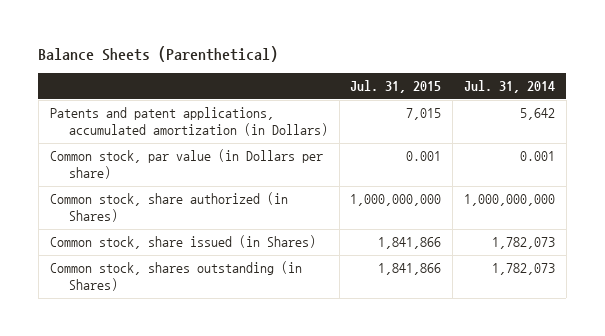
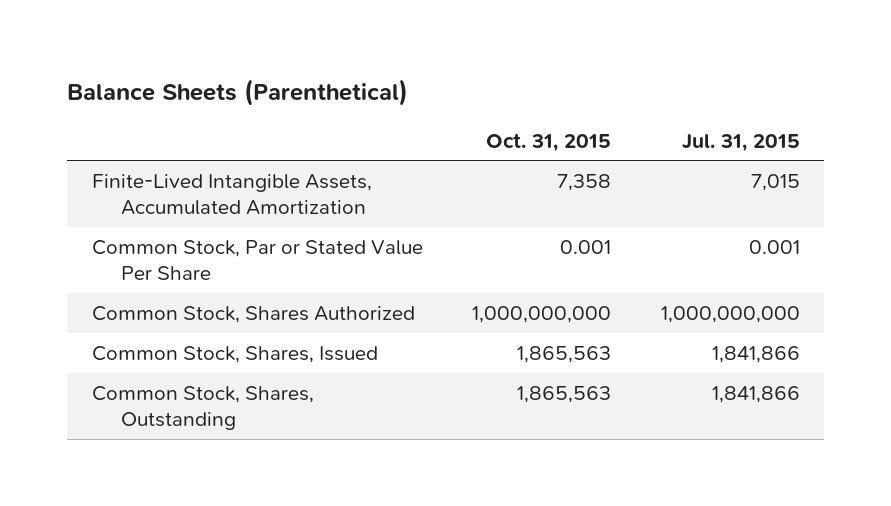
- | Jul. 31, 2015 | Jul. 31, 2014
+ | Oct. 31, 2015 | Jul. 31, 2015
- Patents and patent applications, accumulated amortization (in Dollars) | 7,015 | 5,642
- Common stock, par value (in Dollars per share) | 0.001 | 0.001
- Common stock, share authorized (in Shares) | 1,000,000,000 | 1,000,000,000
- Common stock, share issued (in Shares) | 1,841,866 | 1,782,073
- Common stock, shares outstanding (in Shares) | 1,841,866 | 1,782,073
+ Finite-Lived Intangible Assets, Accumulated Amortization | 7,358 | 7,015
+ Common Stock, Par or Stated Value Per Share | 0.001 | 0.001
+ Common Stock, Shares Authorized | 1,000,000,000 | 1,000,000,000
+ Common Stock, Shares, Issued | 1,865,563 | 1,841,866
+ Common Stock, Shares, Outstanding | 1,865,563 | 1,841,866

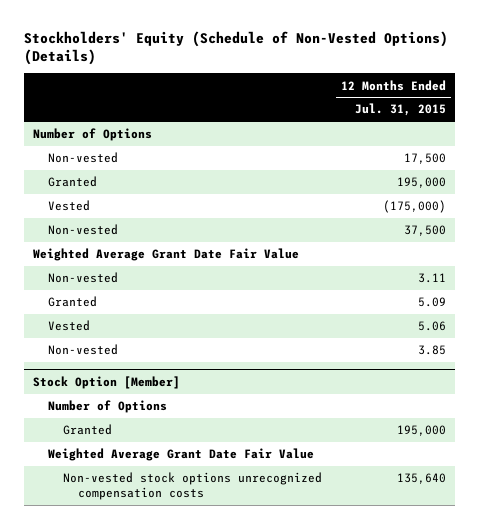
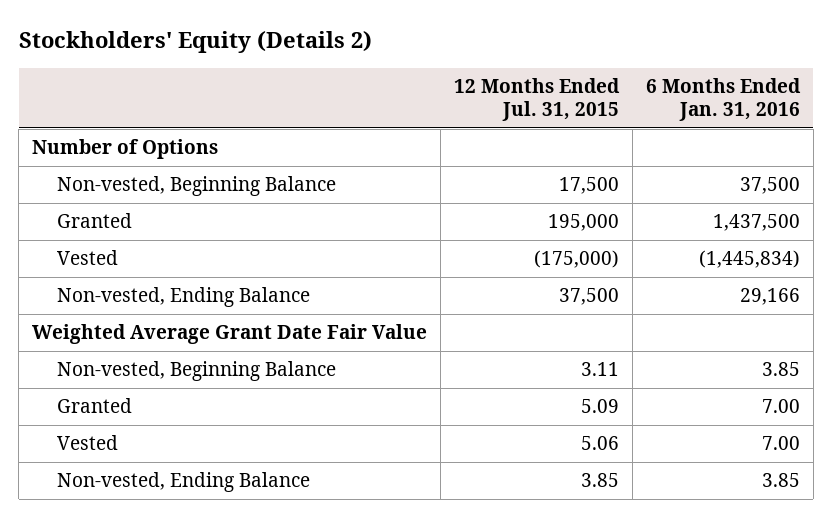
- Stockholders' Equity (Schedule of Non-Vested Options) (Details)
+ Stockholders' Equity (Details 2)
- | 12 Months Ended Jul. 31, 2015
+ | 12 Months Ended Jul. 31, 2015 | 6 Months Ended Jan. 31, 2016
- Non-vested | 17,500
+ Non-vested, Beginning Balance | 17,500 | 37,500
- Non-vested | 37,500
+ Non-vested, Ending Balance | 37,500 | 29,166
- Non-vested | 3.11
+ Non-vested, Beginning Balance | 3.11 | 3.85
- Non-vested | 3.85
- Stock Option [Member]
- Number of Options
- Granted | 195,000
- Weighted Average Grant Date Fair Value
- Non-vested stock options unrecognized compensation costs | 135,640
+ Non-vested, Ending Balance | 3.85 | 3.85

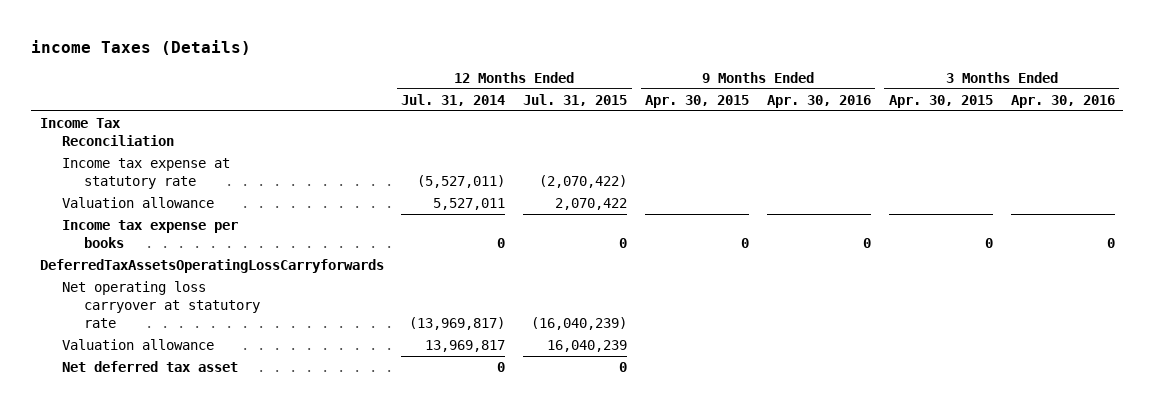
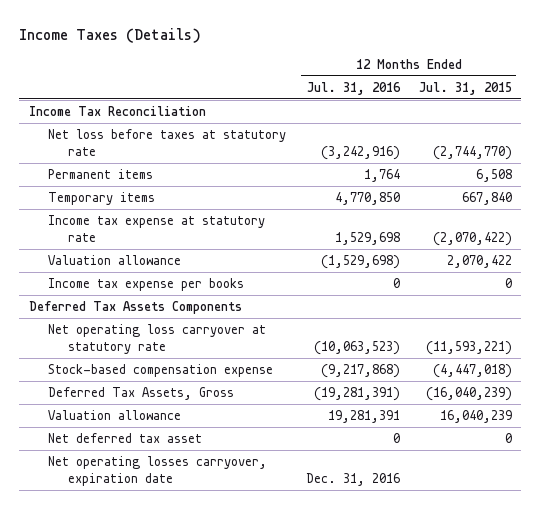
- income Taxes (Details)
+ Income Taxes (Details)
- | 12 Months Ended Jul. 31, 2014 | 12 Months Ended Jul. 31, 2015 | 9 Months Ended Apr. 30, 2015 | 9 Months Ended Apr. 30, 2016 | 3 Months Ended Apr. 30, 2015 | 3 Months Ended Apr. 30, 2016
+ | 12 Months Ended Jul. 31, 2016 | 12 Months Ended Jul. 31, 2015
+ Net loss before taxes at statutory rate | (3,242,916) | (2,744,770)
+ Permanent items | 1,764 | 6,508
+ Temporary items | 4,770,850 | 667,840
- DeferredTaxAssetsOperatingLossCarryforwards
- Net operating loss carryover at statutory rate | (13,969,817) | (16,040,239) | | | |
+ Deferred Tax Assets Components
+ Net operating loss carryover at statutory rate | (10,063,523) | (11,593,221)
+ Stock-based compensation expense | (9,217,868) | (4,447,018)
+ Deferred Tax Assets, Gross | (19,281,391) | (16,040,239)
+ Net operating losses carryover, expiration date | Dec. 31, 2016 |

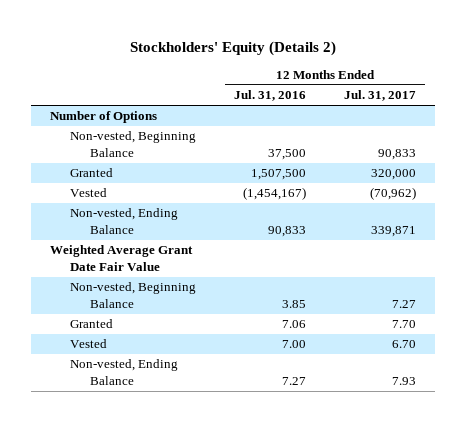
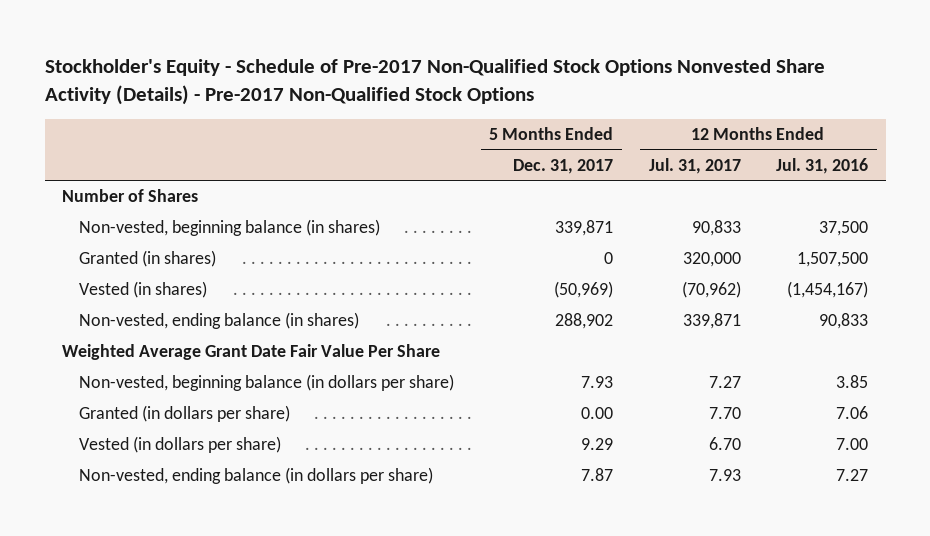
- Stockholders' Equity (Details 2)
+ Stockholder's Equity - Schedule of Pre-2017 Non-Qualified Stock Options Nonvested Share Activity (Details) - Pre-2017 Non-Qualified Stock Options
- | 12 Months Ended Jul. 31, 2016 | 12 Months Ended Jul. 31, 2017
+ | 5 Months Ended Dec. 31, 2017 | 12 Months Ended Jul. 31, 2017 | 12 Months Ended Jul. 31, 2016
- Number of Options
- Non-vested, Beginning Balance | 37,500 | 90,833
- Granted | 1,507,500 | 320,000
- Vested | (1,454,167) | (70,962)
- Non-vested, Ending Balance | 90,833 | 339,871
- Weighted Average Grant Date Fair Value
- Non-vested, Beginning Balance | 3.85 | 7.27
- Granted | 7.06 | 7.70
- Vested | 7.00 | 6.70
- Non-vested, Ending Balance | 7.27 | 7.93
+ Number of Shares
+ Non-vested, beginning balance (in shares) | 339,871 | 90,833 | 37,500
+ Granted (in shares) | 0 | 320,000 | 1,507,500
+ Vested (in shares) | (50,969) | (70,962) | (1,454,167)
+ Non-vested, ending balance (in shares) | 288,902 | 339,871 | 90,833
+ Weighted Average Grant Date Fair Value Per Share
+ Non-vested, beginning balance (in dollars per share) | 7.93 | 7.27 | 3.85
+ Granted (in dollars per share) | 0.00 | 7.70 | 7.06
+ Vested (in dollars per share) | 9.29 | 6.70 | 7.00
+ Non-vested, ending balance (in dollars per share) | 7.87 | 7.93 | 7.27

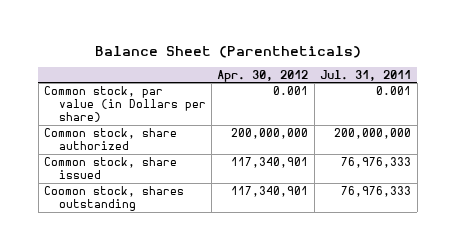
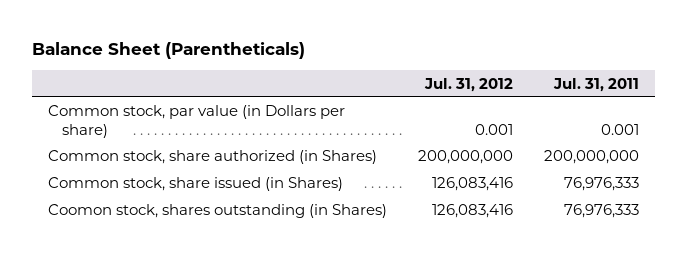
- | Apr. 30, 2012 | Jul. 31, 2011
+ | Jul. 31, 2012 | Jul. 31, 2011
- Common stock, share authorized | 200,000,000 | 200,000,000
- Common stock, share issued | 117,340,901 | 76,976,333
- Coomon stock, shares outstanding | 117,340,901 | 76,976,333
+ Common stock, share authorized (in Shares) | 200,000,000 | 200,000,000
+ Common stock, share issued (in Shares) | 126,083,416 | 76,976,333
+ Coomon stock, shares outstanding (in Shares) | 126,083,416 | 76,976,333

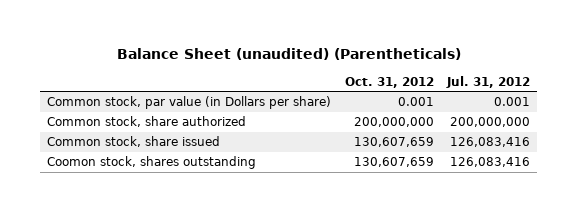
- Balance Sheet (Parentheticals)
+ Balance Sheet (unaudited) (Parentheticals)
- | Jul. 31, 2012 | Jul. 31, 2011
+ | Oct. 31, 2012 | Jul. 31, 2012
- Common stock, share authorized (in Shares) | 200,000,000 | 200,000,000
- Common stock, share issued (in Shares) | 126,083,416 | 76,976,333
- Coomon stock, shares outstanding (in Shares) | 126,083,416 | 76,976,333
+ Common stock, share authorized | 200,000,000 | 200,000,000
+ Common stock, share issued | 130,607,659 | 126,083,416
+ Coomon stock, shares outstanding | 130,607,659 | 126,083,416

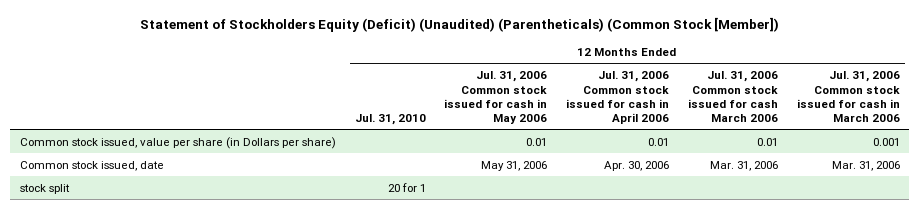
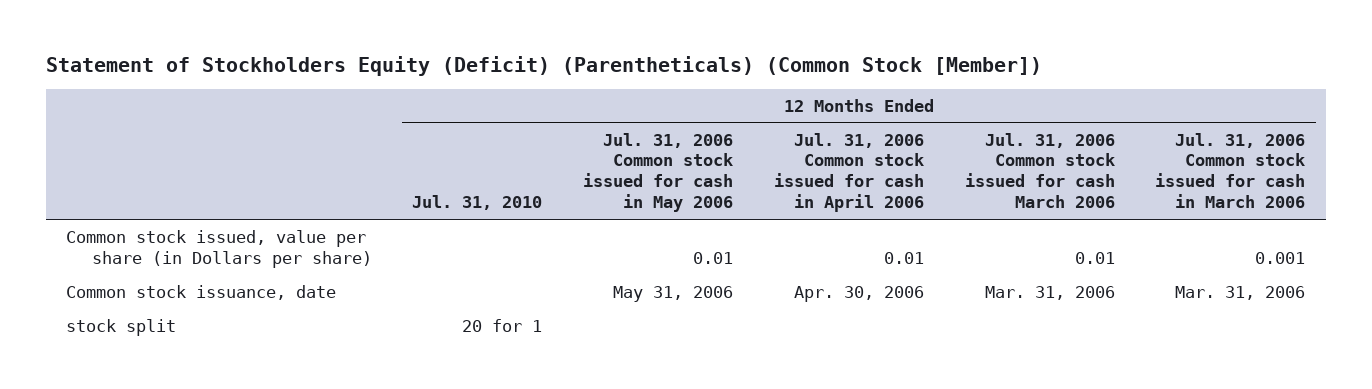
- Statement of Stockholders Equity (Deficit) (Unaudited) (Parentheticals) (Common Stock [Member])
+ Statement of Stockholders Equity (Deficit) (Parentheticals) (Common Stock [Member])
- Common stock issued, date | | May 31, 2006 | Apr. 30, 2006 | Mar. 31, 2006 | Mar. 31, 2006
+ Common stock issuance, date | | May 31, 2006 | Apr. 30, 2006 | Mar. 31, 2006 | Mar. 31, 2006

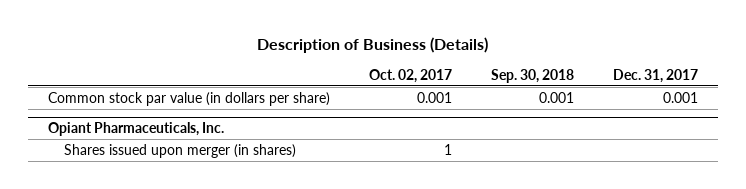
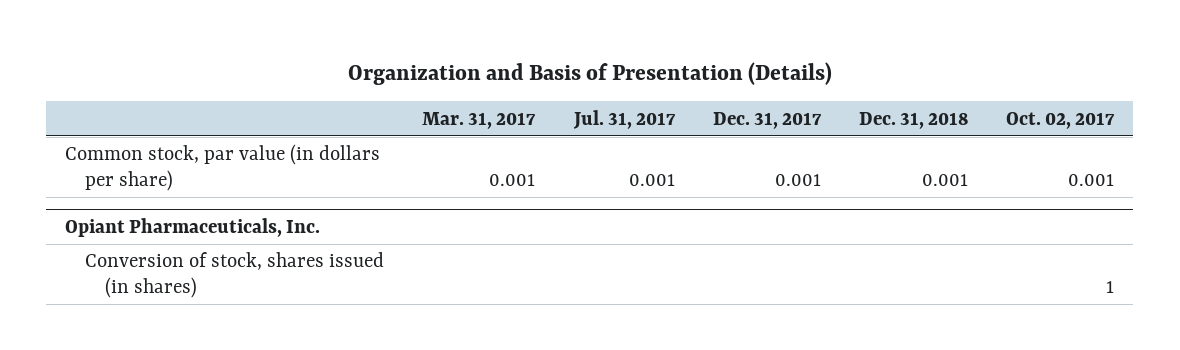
- Description of Business (Details)
+ Organization and Basis of Presentation (Details)
- | Oct. 02, 2017 | Sep. 30, 2018 | Dec. 31, 2017
+ | Mar. 31, 2017 | Jul. 31, 2017 | Dec. 31, 2017 | Dec. 31, 2018 | Oct. 02, 2017
- Common stock par value (in dollars per share) | 0.001 | 0.001 | 0.001
+ Common stock, par value (in dollars per share) | 0.001 | 0.001 | 0.001 | 0.001 | 0.001
@ Opiant Pharmaceuticals, Inc.
- Shares issued upon merger (in shares) | 1 | |
+ Conversion of stock, shares issued (in shares) | | | | | 1

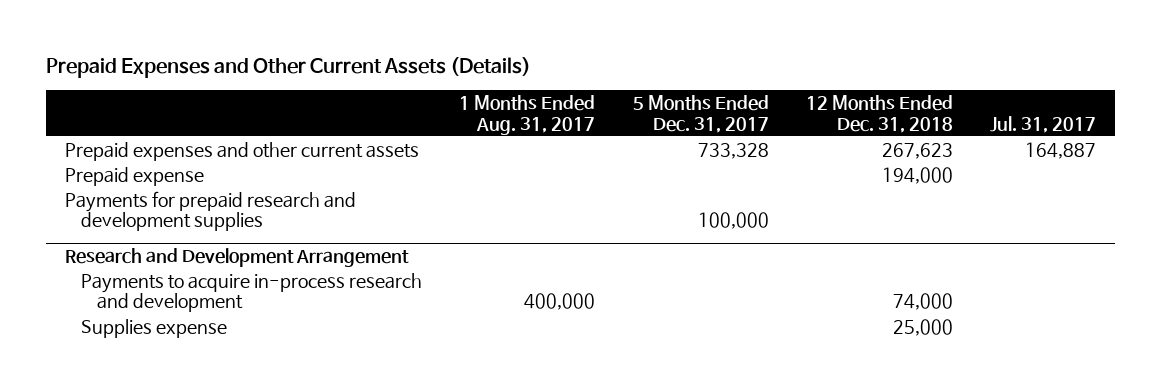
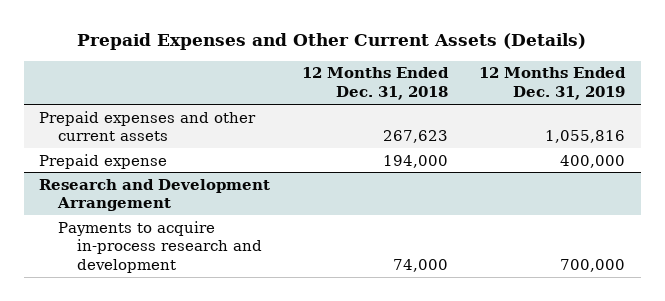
- | 1 Months Ended Aug. 31, 2017 | 5 Months Ended Dec. 31, 2017 | 12 Months Ended Dec. 31, 2018 | Jul. 31, 2017
+ | 12 Months Ended Dec. 31, 2018 | 12 Months Ended Dec. 31, 2019
- Payments for prepaid research and development supplies | | 100,000 | |
@ Research and Development Arrangement
- Supplies expense | | | 25,000 |

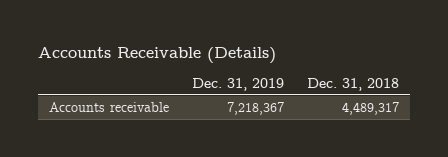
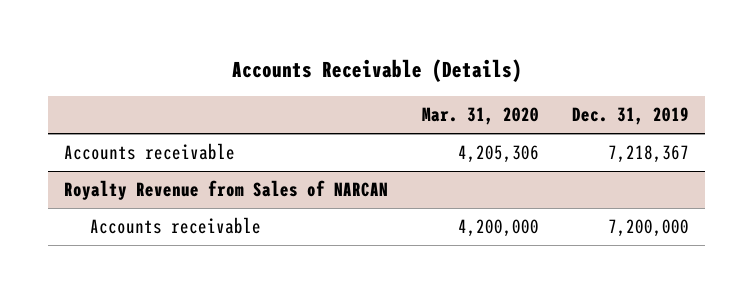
- | Dec. 31, 2019 | Dec. 31, 2018
+ | Mar. 31, 2020 | Dec. 31, 2019
+ Royalty Revenue from Sales of NARCAN
+ Accounts receivable | 4,200,000 | 7,200,000

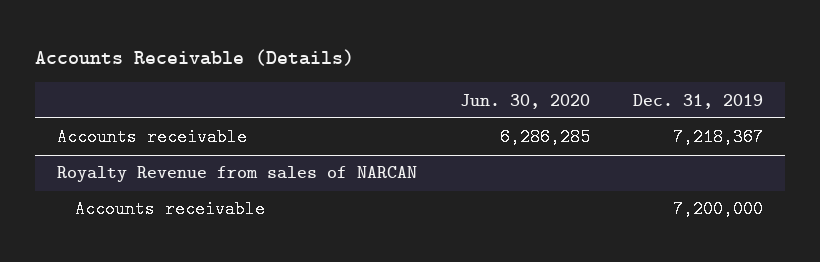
- | Mar. 31, 2020 | Dec. 31, 2019
+ | Jun. 30, 2020 | Dec. 31, 2019
- Royalty Revenue from Sales of NARCAN
+ Royalty Revenue from sales of NARCAN

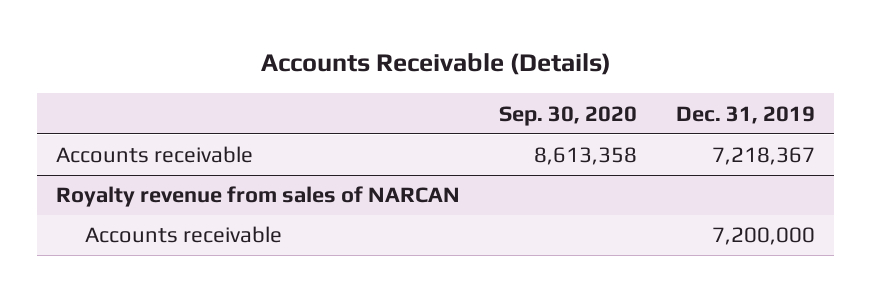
- | Jun. 30, 2020 | Dec. 31, 2019
+ | Sep. 30, 2020 | Dec. 31, 2019
- Royalty Revenue from sales of NARCAN
+ Royalty revenue from sales of NARCAN

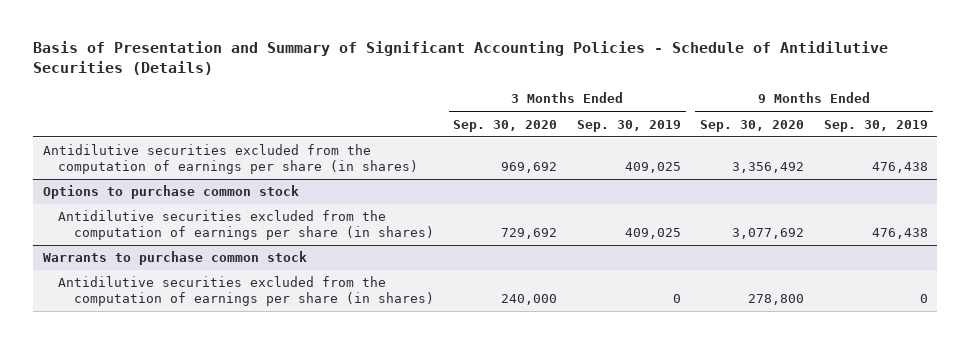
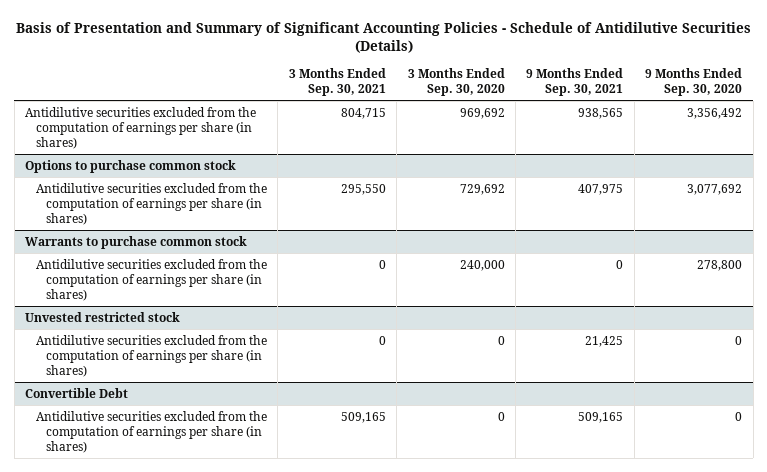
- | 3 Months Ended Sep. 30, 2020 | 3 Months Ended Sep. 30, 2019 | 9 Months Ended Sep. 30, 2020 | 9 Months Ended Sep. 30, 2019
+ | 3 Months Ended Sep. 30, 2021 | 3 Months Ended Sep. 30, 2020 | 9 Months Ended Sep. 30, 2021 | 9 Months Ended Sep. 30, 2020
+ Unvested restricted stock
+ Antidilutive securities excluded from the computation of earnings per share (in shares) | 0 | 0 | 21,425 | 0
+ Convertible Debt
+ Antidilutive securities excluded from the computation of earnings per share (in shares) | 509,165 | 0 | 509,165 | 0

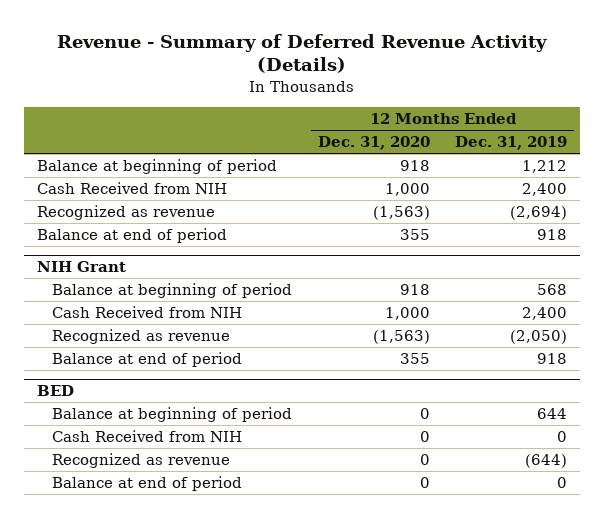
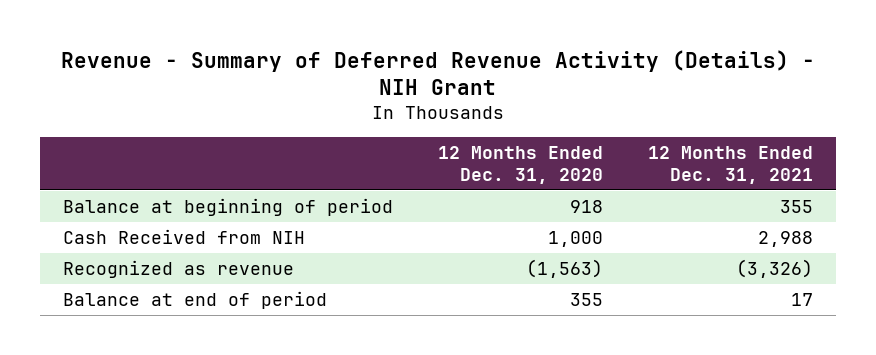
- Revenue - Summary of Deferred Revenue Activity (Details)
+ Revenue - Summary of Deferred Revenue Activity (Details) - NIH Grant
- | 12 Months Ended Dec. 31, 2020 | 12 Months Ended Dec. 31, 2019
+ | 12 Months Ended Dec. 31, 2020 | 12 Months Ended Dec. 31, 2021
- NIH Grant
- Balance at beginning of period | 918 | 568
- Cash Received from NIH | 1,000 | 2,400
- Recognized as revenue | (1,563) | (2,050)
- Balance at end of period | 355 | 918
- BED
- Balance at beginning of period | 0 | 644
- Cash Received from NIH | 0 | 0
- Recognized as revenue | 0 | (644)
- Balance at end of period | 0 | 0

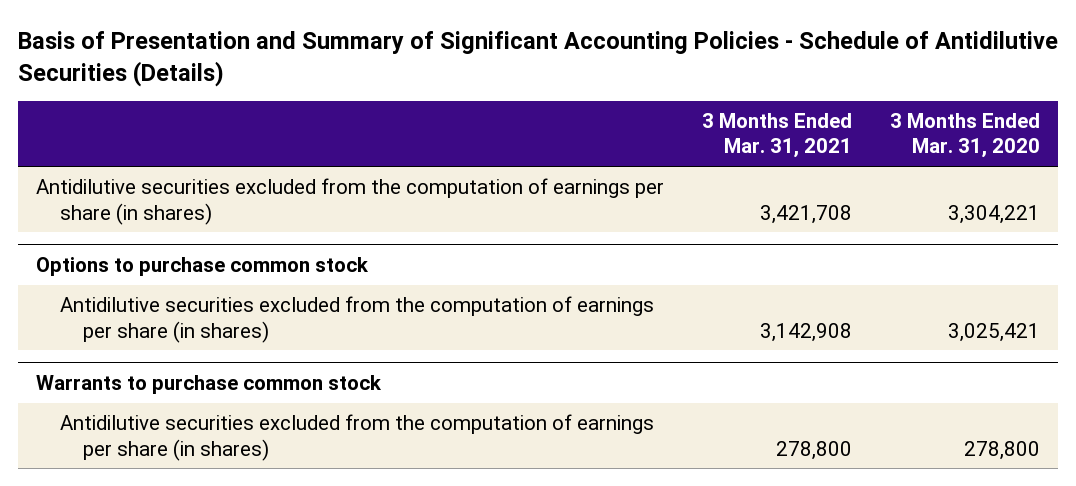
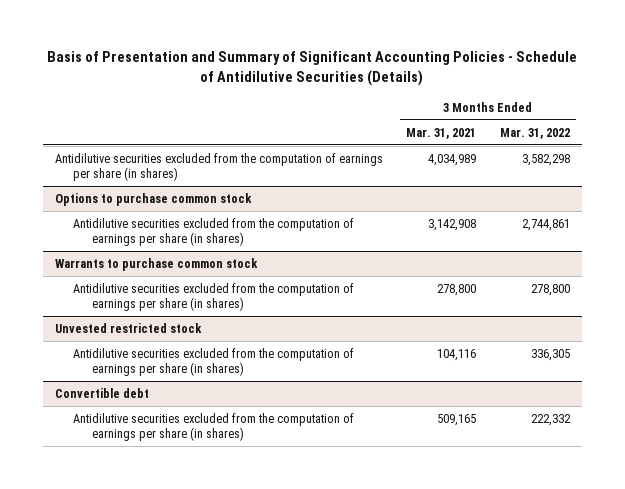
- | 3 Months Ended Mar. 31, 2021 | 3 Months Ended Mar. 31, 2020
+ | 3 Months Ended Mar. 31, 2021 | 3 Months Ended Mar. 31, 2022
- Antidilutive securities excluded from the computation of earnings per share (in shares) | 3,421,708 | 3,304,221
+ Antidilutive securities excluded from the computation of earnings per share (in shares) | 4,034,989 | 3,582,298
+ Unvested restricted stock
+ Antidilutive securities excluded from the computation of earnings per share (in shares) | 104,116 | 336,305
+ Convertible debt
+ Antidilutive securities excluded from the computation of earnings per share (in shares) | 509,165 | 222,332

